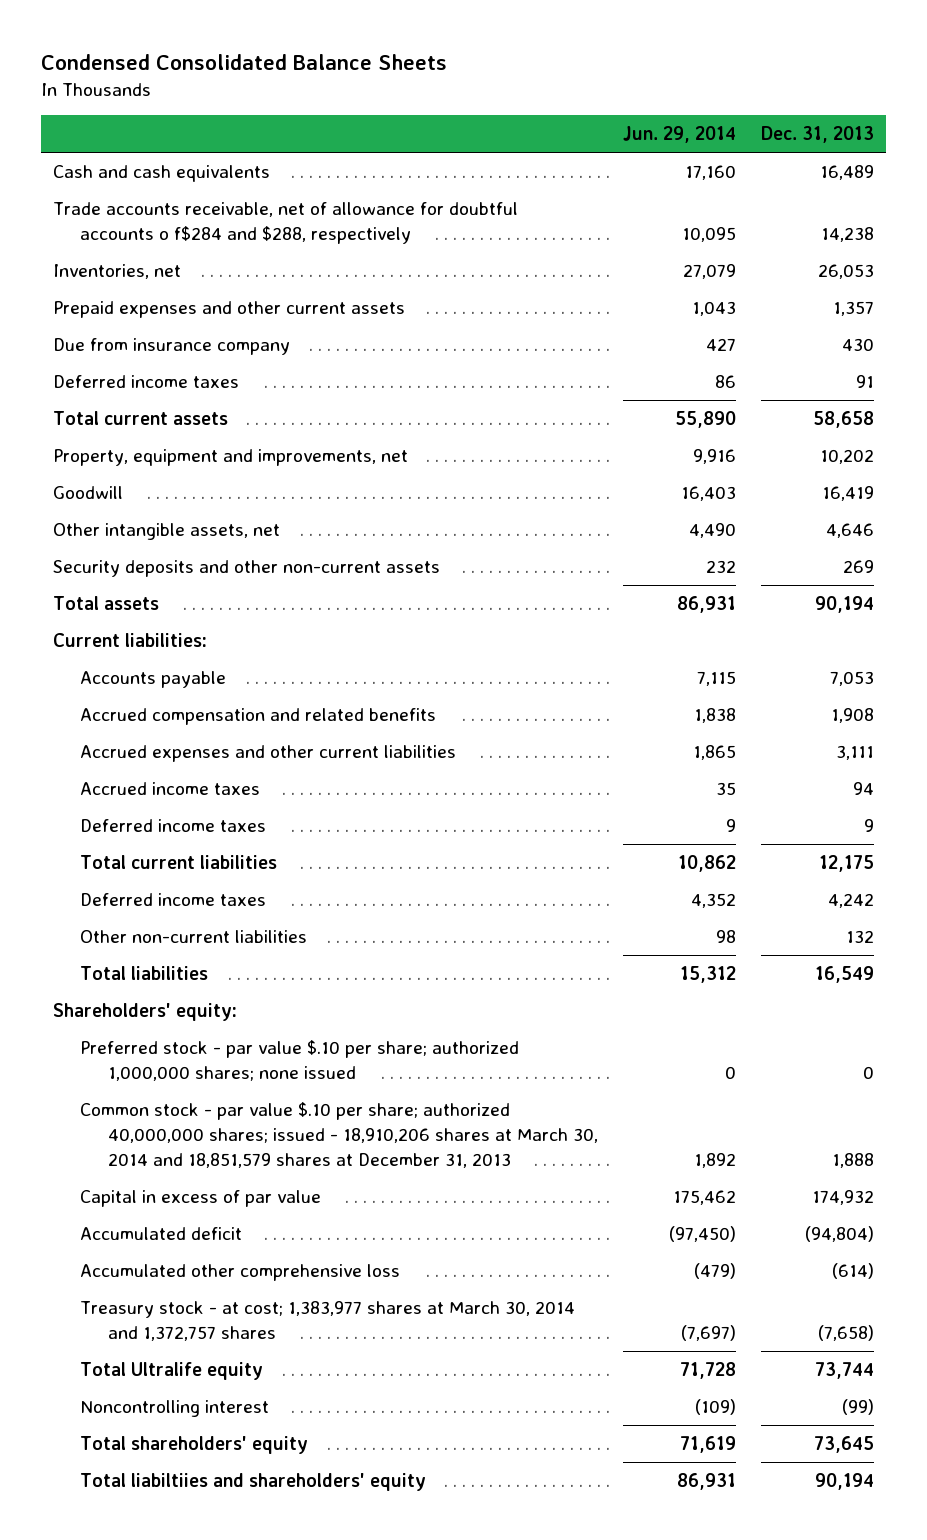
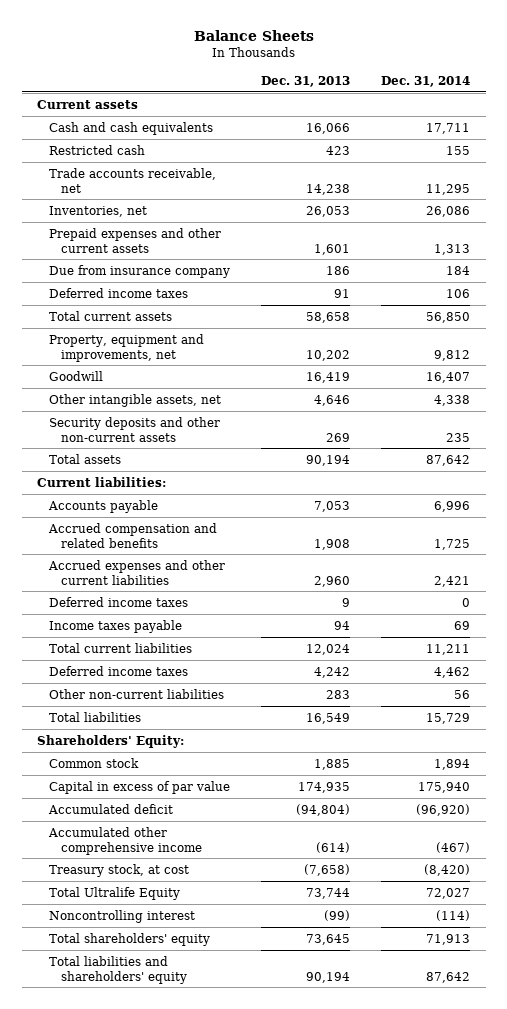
- Condensed Consolidated Balance Sheets
+ Balance Sheets
- | Jun. 29, 2014 | Dec. 31, 2013
+ | Dec. 31, 2013 | Dec. 31, 2014
- Cash and cash equivalents | 17,160 | 16,489
- Trade accounts receivable, net of allowance for doubtful accounts o f$284 and $288, respectively | 10,095 | 14,238
+ Current assets
+ Cash and cash equivalents | 16,066 | 17,711
+ Restricted cash | 423 | 155
+ Trade accounts receivable, net | 14,238 | 11,295
- Prepaid expenses and other current assets | 1,043 | 1,357
- Due from insurance company | 427 | 430
+ Prepaid expenses and other current assets | 1,601 | 1,313
+ Due from insurance company | 186 | 184
- Accrued expenses and other current liabilities | 1,865 | 3,111
- Accrued income taxes | 35 | 94
+ Accrued expenses and other current liabilities | 2,960 | 2,421
- Total current liabilities | 10,862 | 12,175
+ Income taxes payable | 94 | 69
+ Total current liabilities | 12,024 | 11,211
- Other non-current liabilities | 98 | 132
+ Other non-current liabilities | 283 | 56
- Shareholders' equity:
- Preferred stock - par value $.10 per share; authorized 1,000,000 shares; none issued | 0 | 0
- Common stock - par value $.10 per share; authorized 40,000,000 shares; issued - 18,910,206 shares at March 30, 2014 and 18,851,579 shares at December 31, 2013 | 1,892 | 1,888
- Capital in excess of par value | 175,462 | 174,932
+ Shareholders' Equity:
+ Common stock | 1,885 | 1,894
+ Capital in excess of par value | 174,935 | 175,940
- Accumulated other comprehensive loss | (479) | (614)
- Treasury stock - at cost; 1,383,977 shares at March 30, 2014 and 1,372,757 shares | (7,697) | (7,658)
- Total Ultralife equity | 71,728 | 73,744
+ Accumulated other comprehensive income | (614) | (467)
+ Treasury stock, at cost | (7,658) | (8,420)
+ Total Ultralife Equity | 73,744 | 72,027
- Total liabiltiies and shareholders' equity | 86,931 | 90,194
+ Total liabilities and shareholders' equity | 90,194 | 87,642

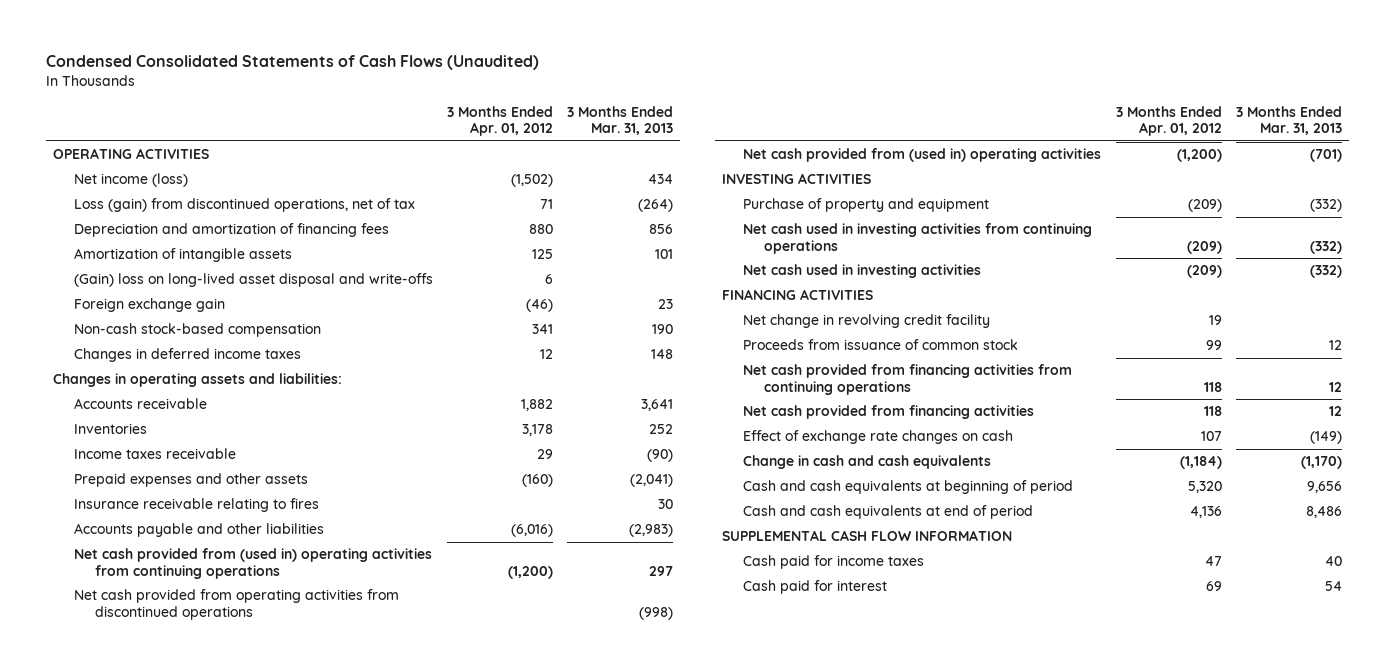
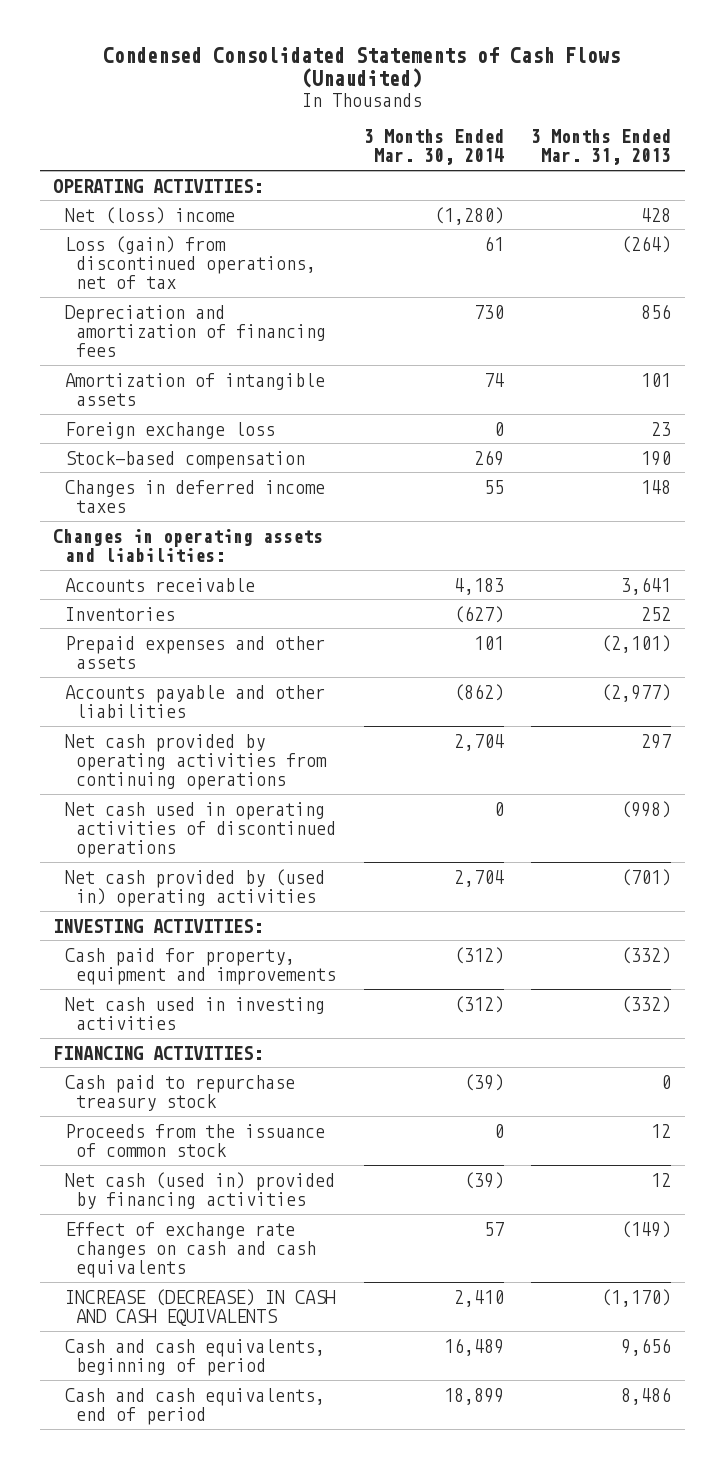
- | 3 Months Ended Apr. 01, 2012 | 3 Months Ended Mar. 31, 2013
+ | 3 Months Ended Mar. 30, 2014 | 3 Months Ended Mar. 31, 2013
- OPERATING ACTIVITIES
- Net income (loss) | (1,502) | 434
+ OPERATING ACTIVITIES:
+ Net (loss) income | (1,280) | 428
- (Gain) loss on long-lived asset disposal and write-offs | 6 |
- Foreign exchange gain | (46) | 23
- Non-cash stock-based compensation | 341 | 190
+ Foreign exchange loss | 0 | 23
+ Stock-based compensation | 269 | 190
- Income taxes receivable | 29 | (90)
- Prepaid expenses and other assets | (160) | (2,041)
- Insurance receivable relating to fires | | 30
- Accounts payable and other liabilities | (6,016) | (2,983)
- Net cash provided from (used in) operating activities from continuing operations | (1,200) | 297
- Net cash provided from operating activities from discontinued operations | | (998)
- Net cash provided from (used in) operating activities | (1,200) | (701)
- INVESTING ACTIVITIES
- Purchase of property and equipment | (209) | (332)
- Net cash used in investing activities from continuing operations | (209) | (332)
+ Prepaid expenses and other assets | 101 | (2,101)
+ Accounts payable and other liabilities | (862) | (2,977)
+ Net cash provided by operating activities from continuing operations | 2,704 | 297
+ Net cash used in operating activities of discontinued operations | 0 | (998)
+ Net cash provided by (used in) operating activities | 2,704 | (701)
+ INVESTING ACTIVITIES:
+ Cash paid for property, equipment and improvements | (312) | (332)
- FINANCING ACTIVITIES
- Net change in revolving credit facility | 19 |
- Proceeds from issuance of common stock | 99 | 12
- Net cash provided from financing activities from continuing operations | 118 | 12
- Net cash provided from financing activities | 118 | 12
- Effect of exchange rate changes on cash | 107 | (149)
- Change in cash and cash equivalents | (1,184) | (1,170)
- Cash and cash equivalents at beginning of period | 5,320 | 9,656
- Cash and cash equivalents at end of period | 4,136 | 8,486
- SUPPLEMENTAL CASH FLOW INFORMATION
- Cash paid for income taxes | 47 | 40
- Cash paid for interest | 69 | 54
+ FINANCING ACTIVITIES:
+ Cash paid to repurchase treasury stock | (39) | 0
+ Proceeds from the issuance of common stock | 0 | 12
+ Net cash (used in) provided by financing activities | (39) | 12
+ Effect of exchange rate changes on cash and cash equivalents | 57 | (149)
+ INCREASE (DECREASE) IN CASH AND CASH EQUIVALENTS | 2,410 | (1,170)
+ Cash and cash equivalents, beginning of period | 16,489 | 9,656
+ Cash and cash equivalents, end of period | 18,899 | 8,486

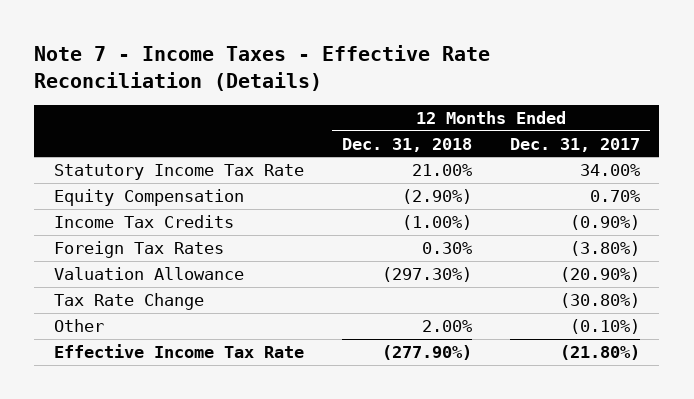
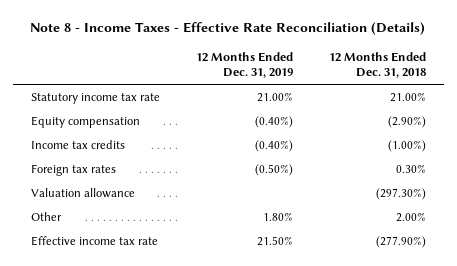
- Note 7 - Income Taxes - Effective Rate Reconciliation (Details)
+ Note 8 - Income Taxes - Effective Rate Reconciliation (Details)
- | 12 Months Ended Dec. 31, 2018 | 12 Months Ended Dec. 31, 2017
+ | 12 Months Ended Dec. 31, 2019 | 12 Months Ended Dec. 31, 2018
- Statutory Income Tax Rate | 21.00% | 34.00%
- Equity Compensation | (2.90%) | 0.70%
- Income Tax Credits | (1.00%) | (0.90%)
- Foreign Tax Rates | 0.30% | (3.80%)
- Valuation Allowance | (297.30%) | (20.90%)
- Tax Rate Change | | (30.80%)
+ Statutory income tax rate | 21.00% | 21.00%
+ Equity compensation | (0.40%) | (2.90%)
+ Income tax credits | (0.40%) | (1.00%)
+ Foreign tax rates | (0.50%) | 0.30%
+ Valuation allowance | | (297.30%)
- Effective Income Tax Rate | (277.90%) | (21.80%)
+ Effective income tax rate | 21.50% | (277.90%)

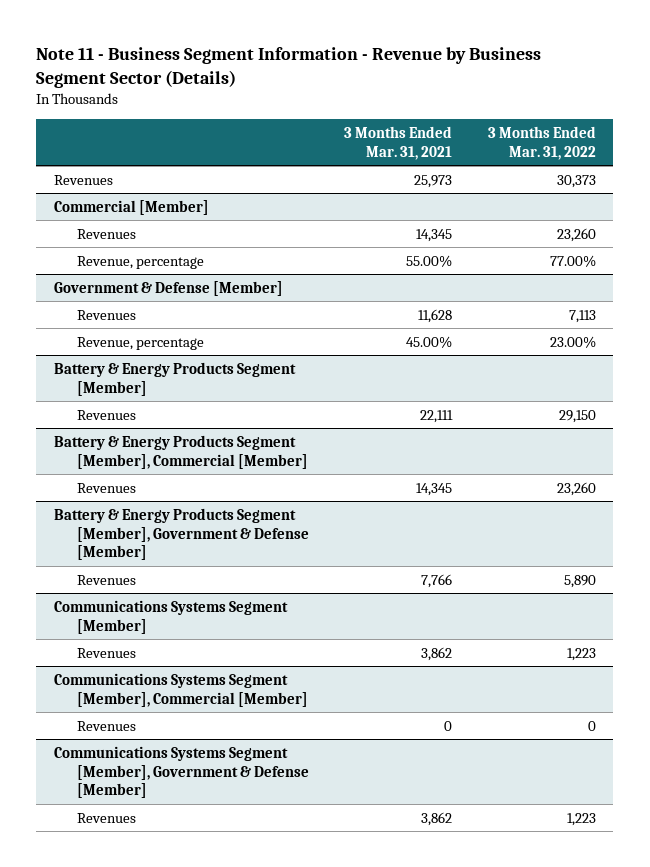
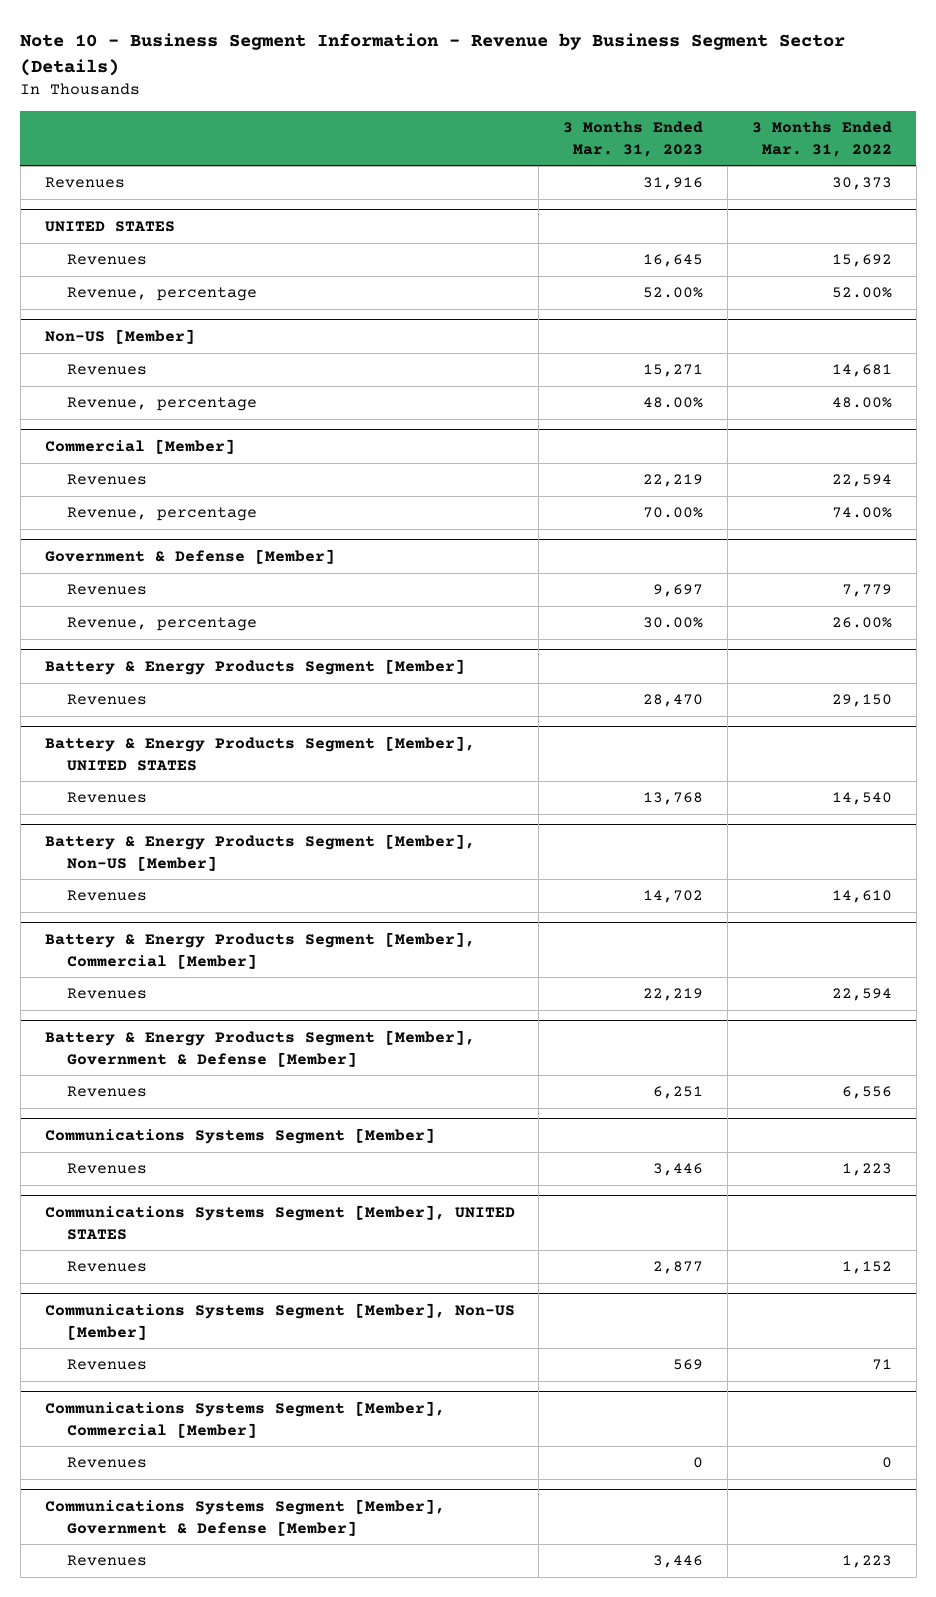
- Note 11 - Business Segment Information - Revenue by Business Segment Sector (Details)
+ Note 10 - Business Segment Information - Revenue by Business Segment Sector (Details)
- | 3 Months Ended Mar. 31, 2021 | 3 Months Ended Mar. 31, 2022
+ | 3 Months Ended Mar. 31, 2023 | 3 Months Ended Mar. 31, 2022
+ UNITED STATES
+ Revenues | 16,645 | 15,692
+ Revenue, percentage | 52.00% | 52.00%
+ Non-US [Member]
+ Revenues | 15,271 | 14,681
+ Revenue, percentage | 48.00% | 48.00%
@ Commercial [Member]
- Revenues | 14,345 | 23,260
- Revenue, percentage | 55.00% | 77.00%
+ Revenues | 22,219 | 22,594
+ Revenue, percentage | 70.00% | 74.00%
@ Government & Defense [Member]
- Revenues | 11,628 | 7,113
- Revenue, percentage | 45.00% | 23.00%
+ Revenues | 9,697 | 7,779
+ Revenue, percentage | 30.00% | 26.00%
+ Battery & Energy Products Segment [Member], UNITED STATES
+ Revenues | 13,768 | 14,540
+ Battery & Energy Products Segment [Member], Non-US [Member]
+ Revenues | 14,702 | 14,610
@ Battery & Energy Products Segment [Member], Commercial [Member]
- Revenues | 14,345 | 23,260
+ Revenues | 22,219 | 22,594
@ Battery & Energy Products Segment [Member], Government & Defense [Member]
- Revenues | 7,766 | 5,890
+ Revenues | 6,251 | 6,556
+ Communications Systems Segment [Member], UNITED STATES
+ Revenues | 2,877 | 1,152
+ Communications Systems Segment [Member], Non-US [Member]
+ Revenues | 569 | 71

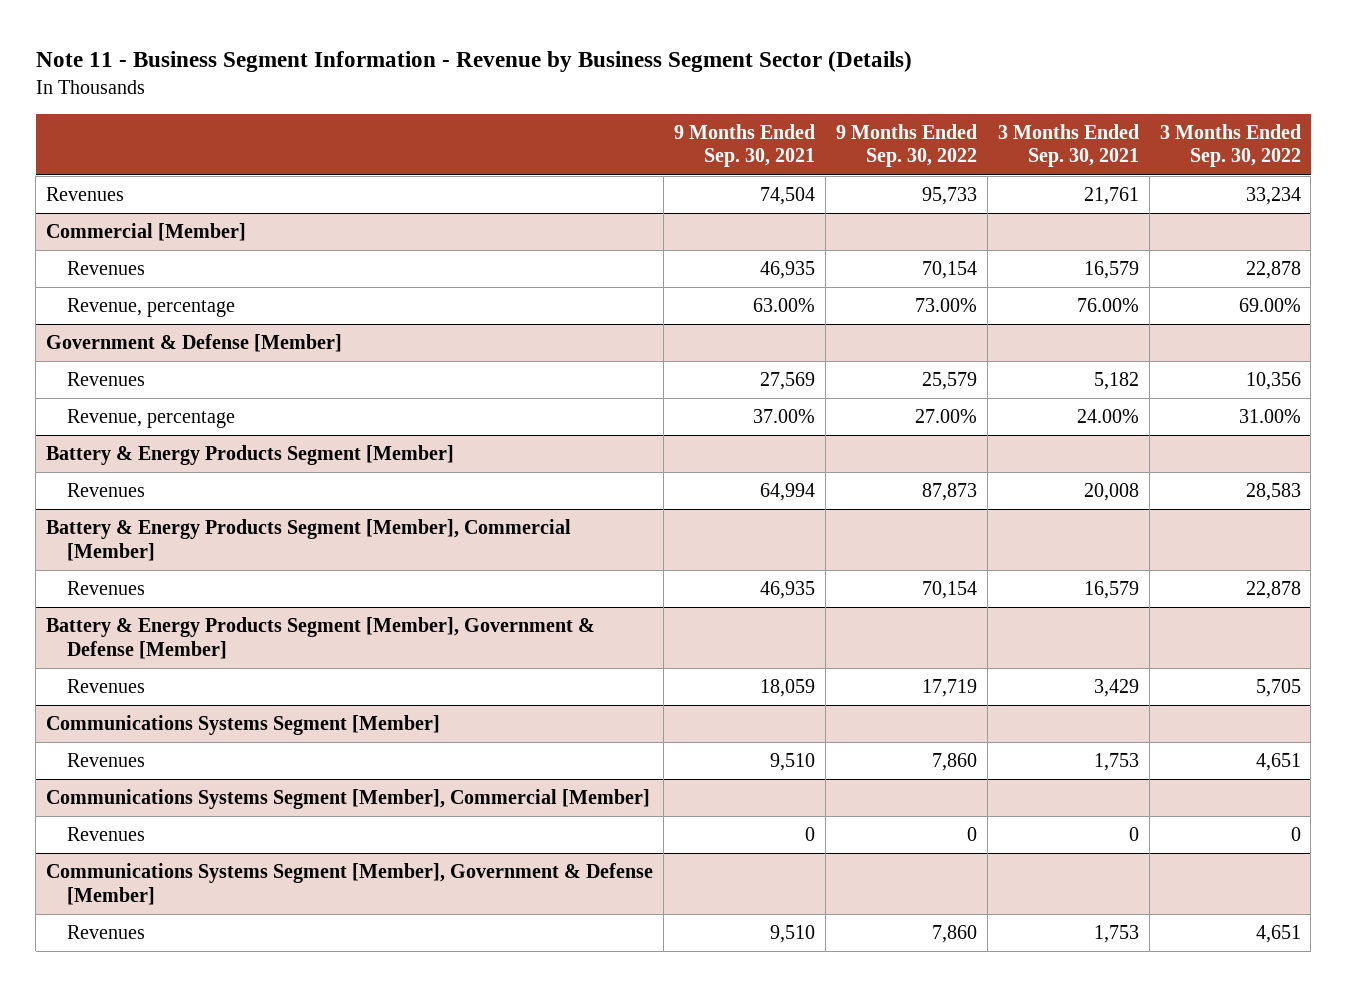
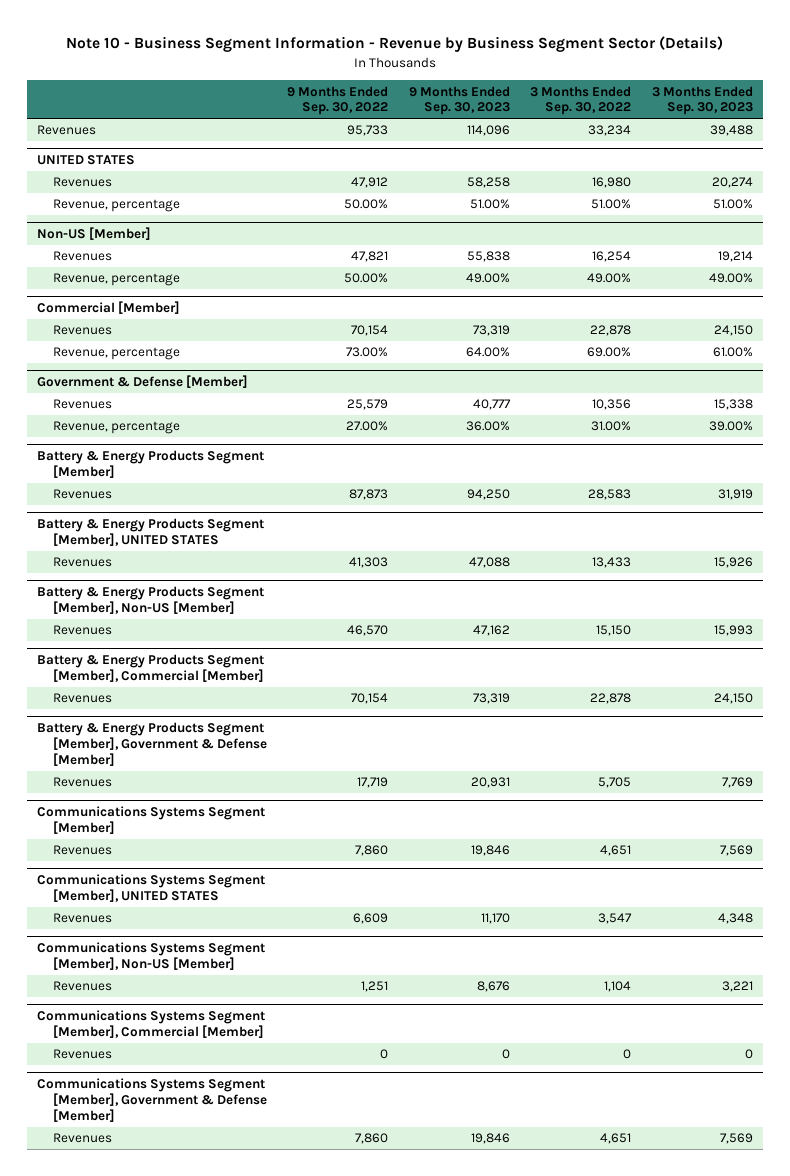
- Note 11 - Business Segment Information - Revenue by Business Segment Sector (Details)
+ Note 10 - Business Segment Information - Revenue by Business Segment Sector (Details)
- | 9 Months Ended Sep. 30, 2021 | 9 Months Ended Sep. 30, 2022 | 3 Months Ended Sep. 30, 2021 | 3 Months Ended Sep. 30, 2022
+ | 9 Months Ended Sep. 30, 2022 | 9 Months Ended Sep. 30, 2023 | 3 Months Ended Sep. 30, 2022 | 3 Months Ended Sep. 30, 2023
+ UNITED STATES
+ Revenues | 47,912 | 58,258 | 16,980 | 20,274
+ Revenue, percentage | 50.00% | 51.00% | 51.00% | 51.00%
+ Non-US [Member]
+ Revenues | 47,821 | 55,838 | 16,254 | 19,214
+ Revenue, percentage | 50.00% | 49.00% | 49.00% | 49.00%
+ Battery & Energy Products Segment [Member], UNITED STATES
+ Revenues | 41,303 | 47,088 | 13,433 | 15,926
+ Battery & Energy Products Segment [Member], Non-US [Member]
+ Revenues | 46,570 | 47,162 | 15,150 | 15,993
+ Communications Systems Segment [Member], UNITED STATES
+ Revenues | 6,609 | 11,170 | 3,547 | 4,348
+ Communications Systems Segment [Member], Non-US [Member]
+ Revenues | 1,251 | 8,676 | 1,104 | 3,221

